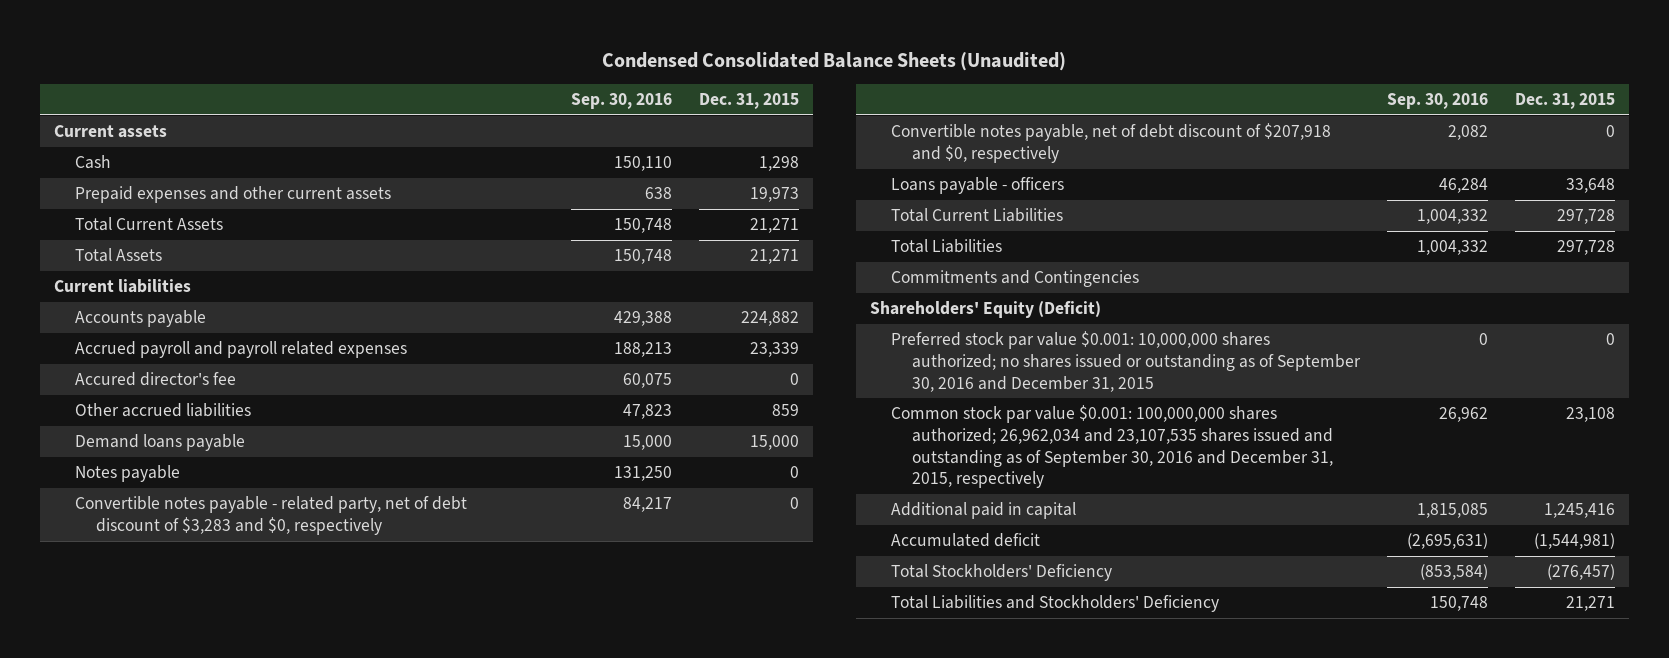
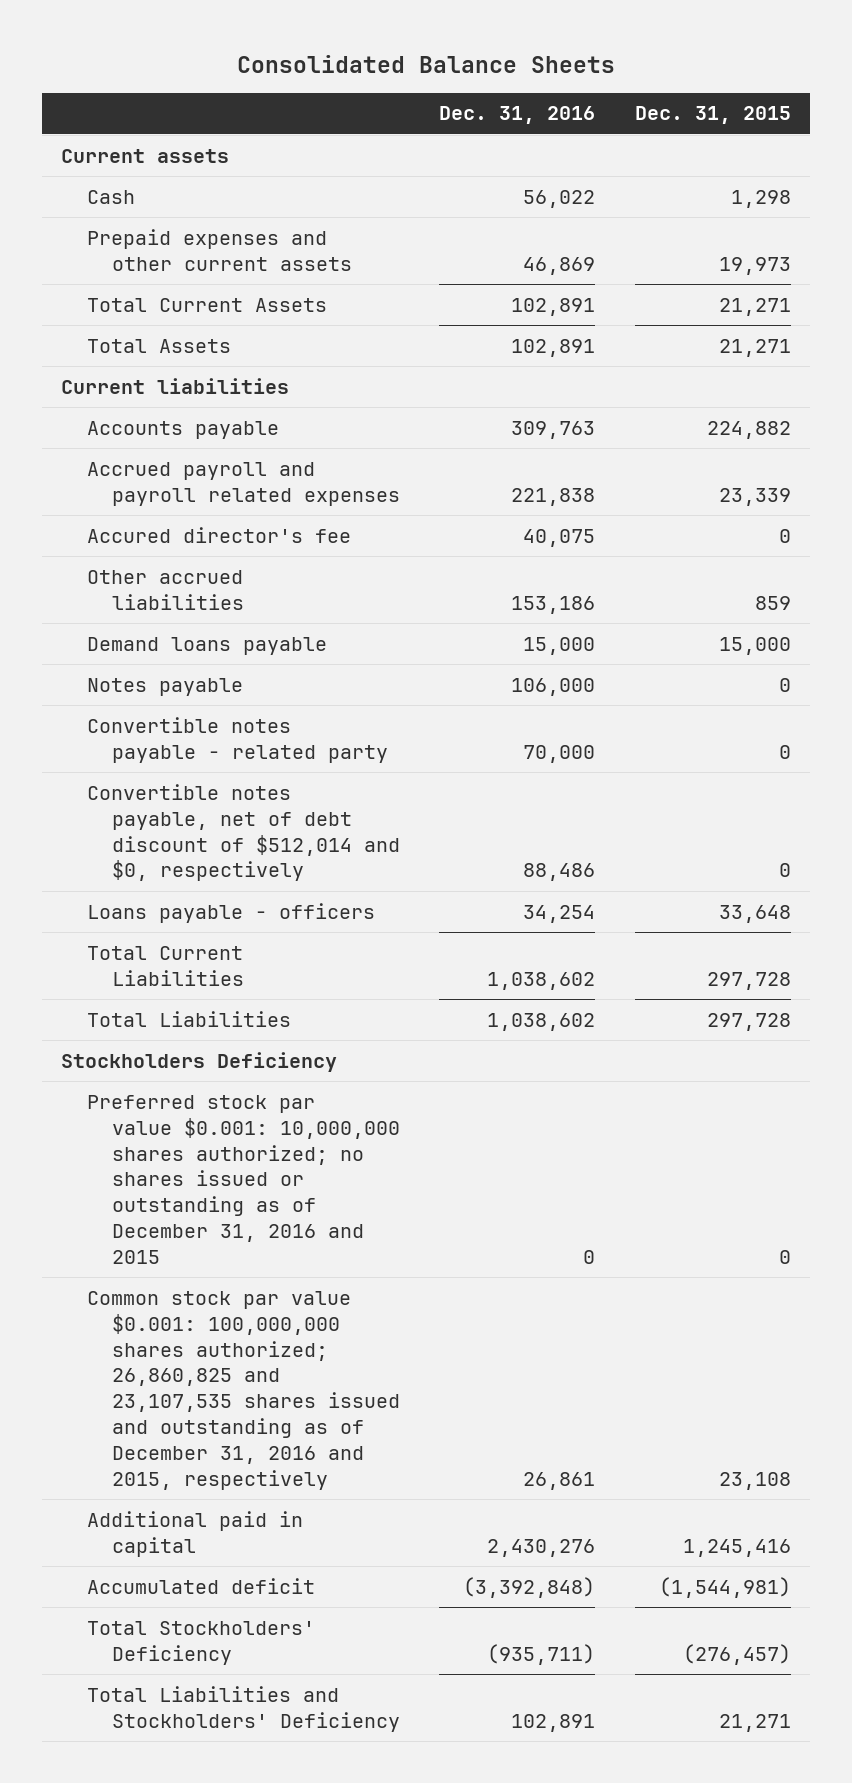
- Condensed Consolidated Balance Sheets (Unaudited)
+ Consolidated Balance Sheets
- | Sep. 30, 2016 | Dec. 31, 2015
+ | Dec. 31, 2016 | Dec. 31, 2015
- Convertible notes payable - related party, net of debt discount of $3,283 and $0, respectively | 84,217 | 0
- Convertible notes payable, net of debt discount of $207,918 and $0, respectively | 2,082 | 0
+ Convertible notes payable - related party | 70,000 | 0
+ Convertible notes payable, net of debt discount of $512,014 and $0, respectively | 88,486 | 0
- Commitments and Contingencies
- Shareholders' Equity (Deficit)
- Preferred stock par value $0.001: 10,000,000 shares authorized; no shares issued or outstanding as of September 30, 2016 and December 31, 2015 | 0 | 0
- Common stock par value $0.001: 100,000,000 shares authorized; 26,962,034 and 23,107,535 shares issued and outstanding as of September 30, 2016 and December 31, 2015, respectively | 26,962 | 23,108
+ Stockholders Deficiency
+ Preferred stock par value $0.001: 10,000,000 shares authorized; no shares issued or outstanding as of December 31, 2016 and 2015 | 0 | 0
+ Common stock par value $0.001: 100,000,000 shares authorized; 26,860,825 and 23,107,535 shares issued and outstanding as of December 31, 2016 and 2015, respectively | 26,861 | 23,108

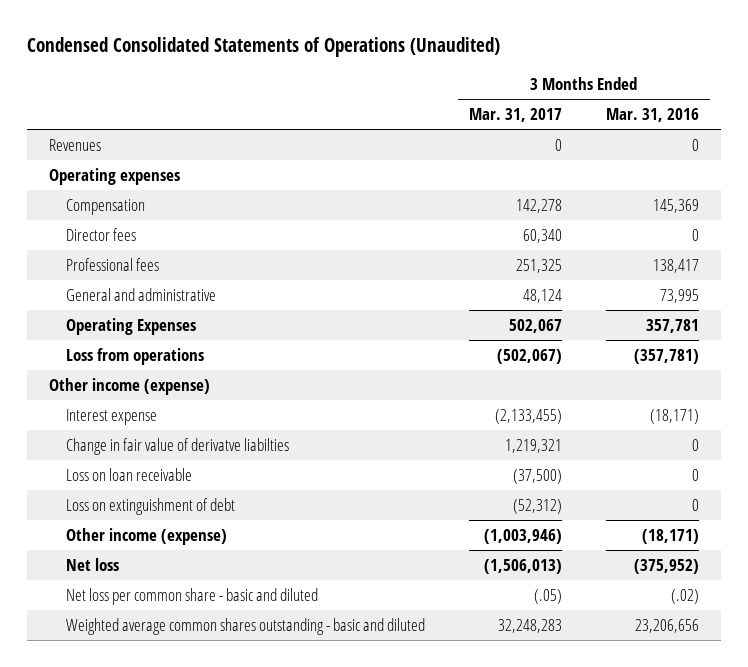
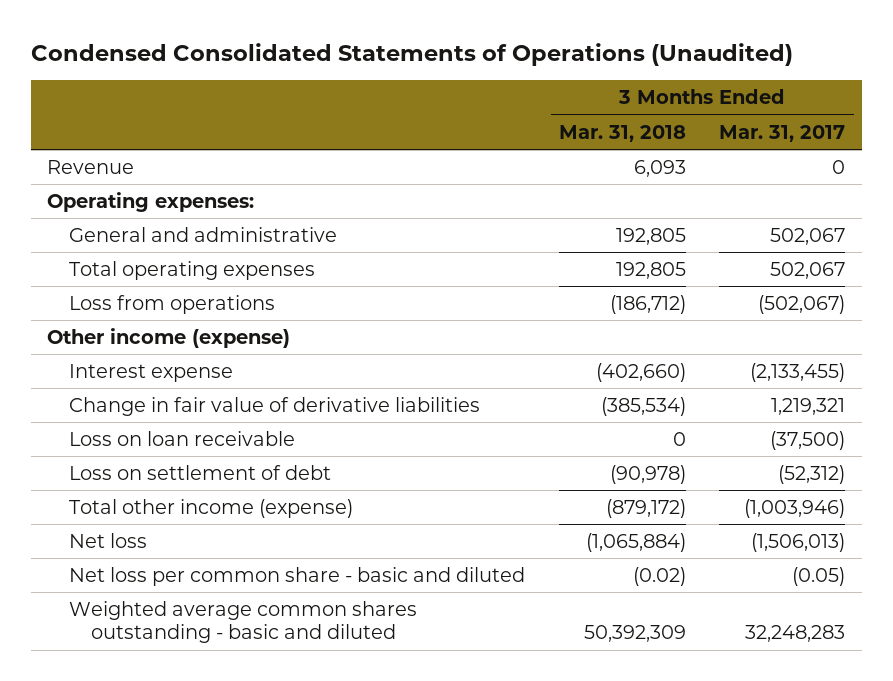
- | 3 Months Ended Mar. 31, 2017 | 3 Months Ended Mar. 31, 2016
+ | 3 Months Ended Mar. 31, 2018 | 3 Months Ended Mar. 31, 2017
- Revenues | 0 | 0
- Operating expenses
- Compensation | 142,278 | 145,369
- Director fees | 60,340 | 0
- Professional fees | 251,325 | 138,417
- General and administrative | 48,124 | 73,995
- Operating Expenses | 502,067 | 357,781
+ Revenue | 6,093 | 0
+ Operating expenses:
+ General and administrative | 192,805 | 502,067
+ Total operating expenses | 192,805 | 502,067
- Change in fair value of derivatve liabilties | 1,219,321 | 0
+ Change in fair value of derivative liabilities | (385,534) | 1,219,321
- Loss on extinguishment of debt | (52,312) | 0
- Other income (expense) | (1,003,946) | (18,171)
+ Loss on settlement of debt | (90,978) | (52,312)
+ Total other income (expense) | (879,172) | (1,003,946)
- Net loss per common share - basic and diluted | (.05) | (.02)
+ Net loss per common share - basic and diluted | (0.02) | (0.05)

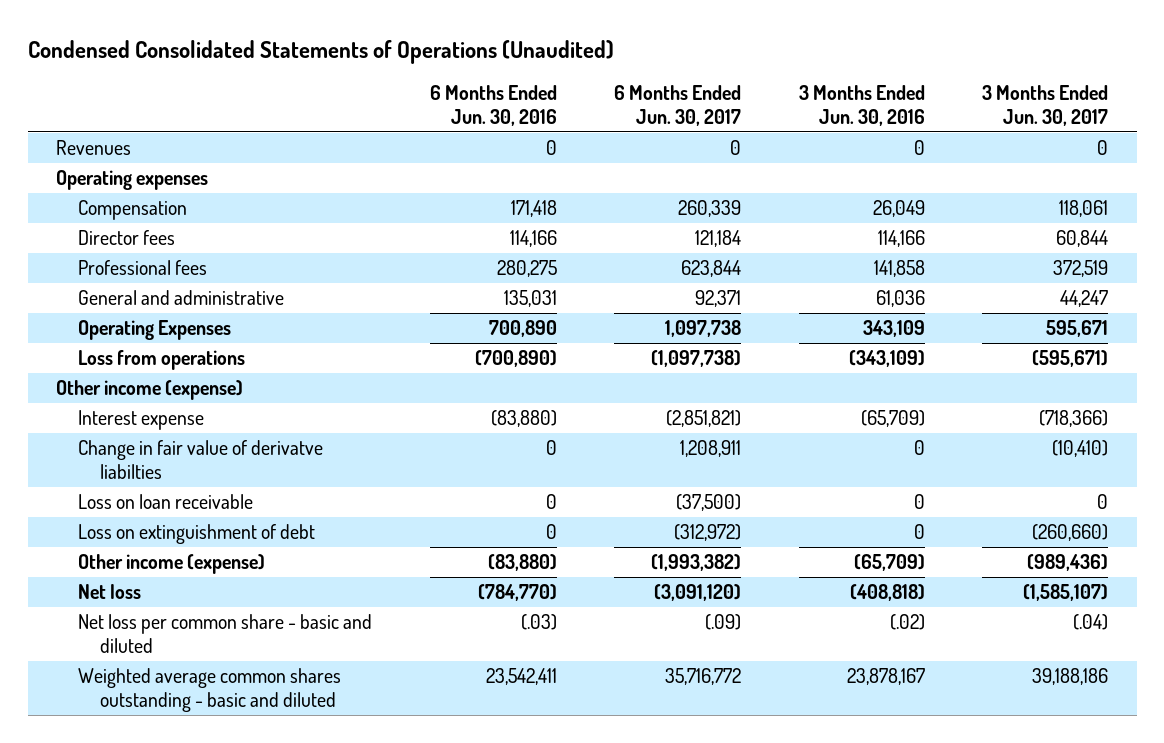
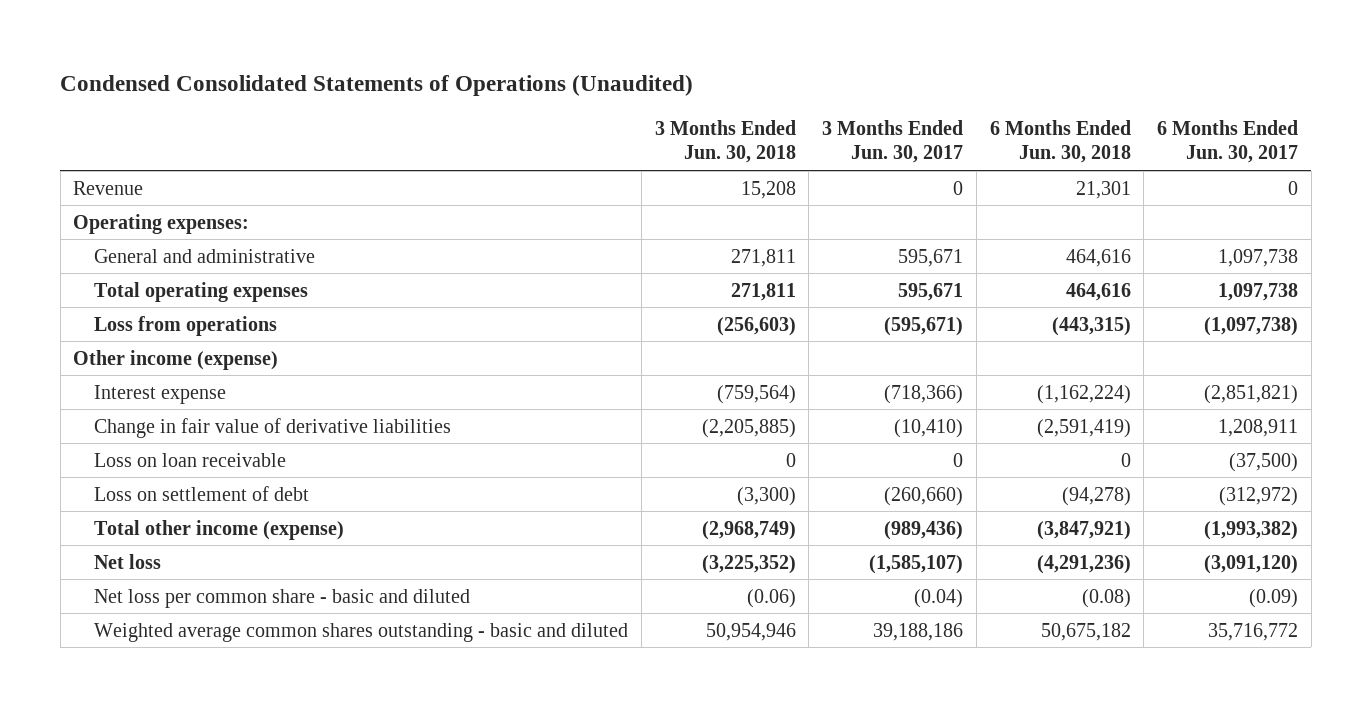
- | 6 Months Ended Jun. 30, 2016 | 6 Months Ended Jun. 30, 2017 | 3 Months Ended Jun. 30, 2016 | 3 Months Ended Jun. 30, 2017
+ | 3 Months Ended Jun. 30, 2018 | 3 Months Ended Jun. 30, 2017 | 6 Months Ended Jun. 30, 2018 | 6 Months Ended Jun. 30, 2017
- Revenues | 0 | 0 | 0 | 0
- Operating expenses
- Compensation | 171,418 | 260,339 | 26,049 | 118,061
- Director fees | 114,166 | 121,184 | 114,166 | 60,844
- Professional fees | 280,275 | 623,844 | 141,858 | 372,519
- General and administrative | 135,031 | 92,371 | 61,036 | 44,247
- Operating Expenses | 700,890 | 1,097,738 | 343,109 | 595,671
+ Revenue | 15,208 | 0 | 21,301 | 0
+ Operating expenses:
+ General and administrative | 271,811 | 595,671 | 464,616 | 1,097,738
+ Total operating expenses | 271,811 | 595,671 | 464,616 | 1,097,738
- Change in fair value of derivatve liabilties | 0 | 1,208,911 | 0 | (10,410)
+ Change in fair value of derivative liabilities | (2,205,885) | (10,410) | (2,591,419) | 1,208,911
- Loss on extinguishment of debt | 0 | (312,972) | 0 | (260,660)
- Other income (expense) | (83,880) | (1,993,382) | (65,709) | (989,436)
+ Loss on settlement of debt | (3,300) | (260,660) | (94,278) | (312,972)
+ Total other income (expense) | (2,968,749) | (989,436) | (3,847,921) | (1,993,382)
- Net loss per common share - basic and diluted | (.03) | (.09) | (.02) | (.04)
+ Net loss per common share - basic and diluted | (0.06) | (0.04) | (0.08) | (0.09)

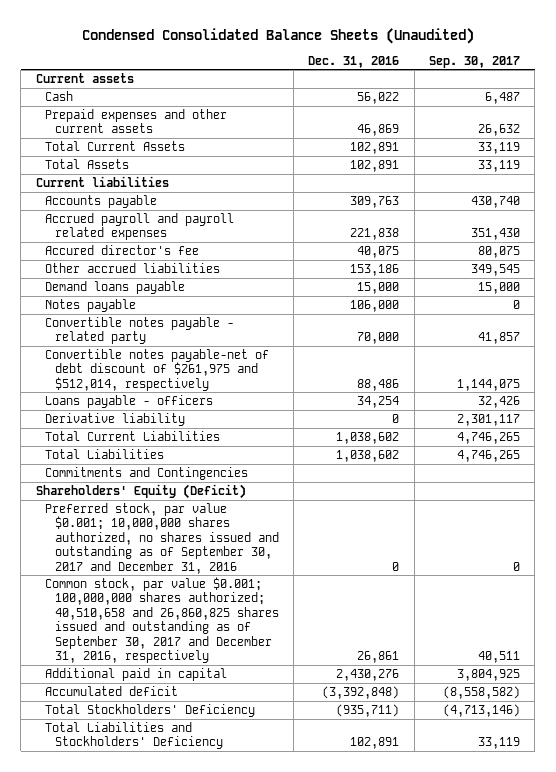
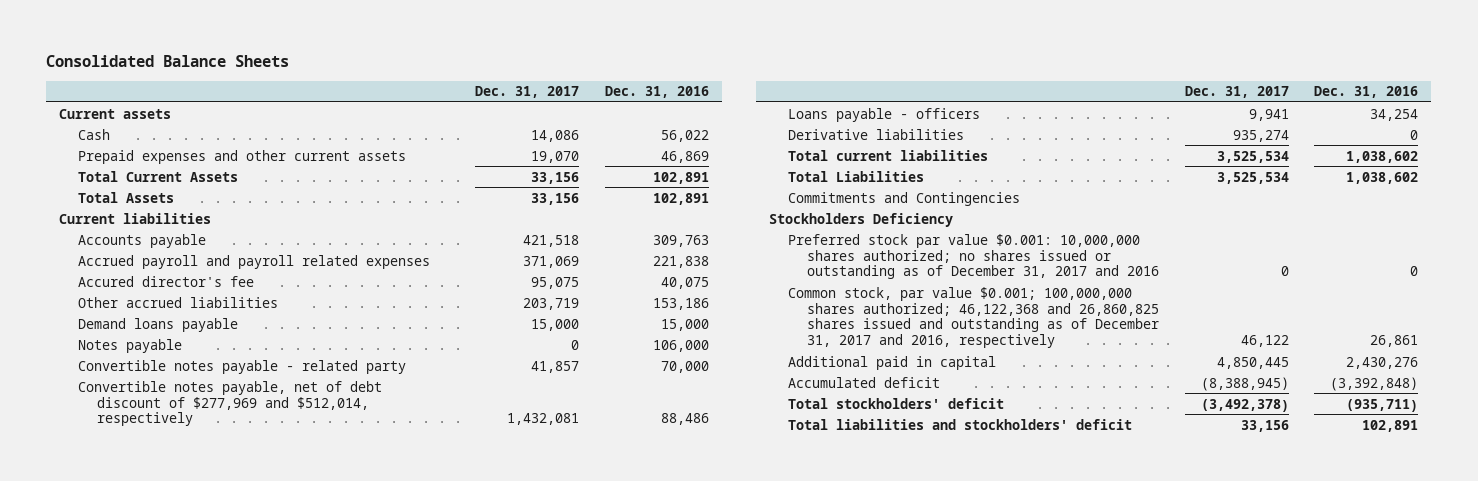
- Condensed Consolidated Balance Sheets (Unaudited)
+ Consolidated Balance Sheets
- | Dec. 31, 2016 | Sep. 30, 2017
+ | Dec. 31, 2017 | Dec. 31, 2016
- Convertible notes payable-net of debt discount of $261,975 and $512,014, respectively | 88,486 | 1,144,075
+ Convertible notes payable, net of debt discount of $277,969 and $512,014, respectively | 1,432,081 | 88,486
- Derivative liability | 0 | 2,301,117
- Total Current Liabilities | 1,038,602 | 4,746,265
+ Derivative liabilities | 935,274 | 0
+ Total current liabilities | 3,525,534 | 1,038,602
- Shareholders' Equity (Deficit)
- Preferred stock, par value $0.001; 10,000,000 shares authorized, no shares issued and outstanding as of September 30, 2017 and December 31, 2016 | 0 | 0
- Common stock, par value $0.001; 100,000,000 shares authorized; 40,510,658 and 26,860,825 shares issued and outstanding as of September 30, 2017 and December 31, 2016, respectively | 26,861 | 40,511
+ Stockholders Deficiency
+ Preferred stock par value $0.001: 10,000,000 shares authorized; no shares issued or outstanding as of December 31, 2017 and 2016 | 0 | 0
+ Common stock, par value $0.001; 100,000,000 shares authorized; 46,122,368 and 26,860,825 shares issued and outstanding as of December 31, 2017 and 2016, respectively | 46,122 | 26,861
- Total Stockholders' Deficiency | (935,711) | (4,713,146)
- Total Liabilities and Stockholders' Deficiency | 102,891 | 33,119
+ Total stockholders' deficit | (3,492,378) | (935,711)
+ Total liabilities and stockholders' deficit | 33,156 | 102,891

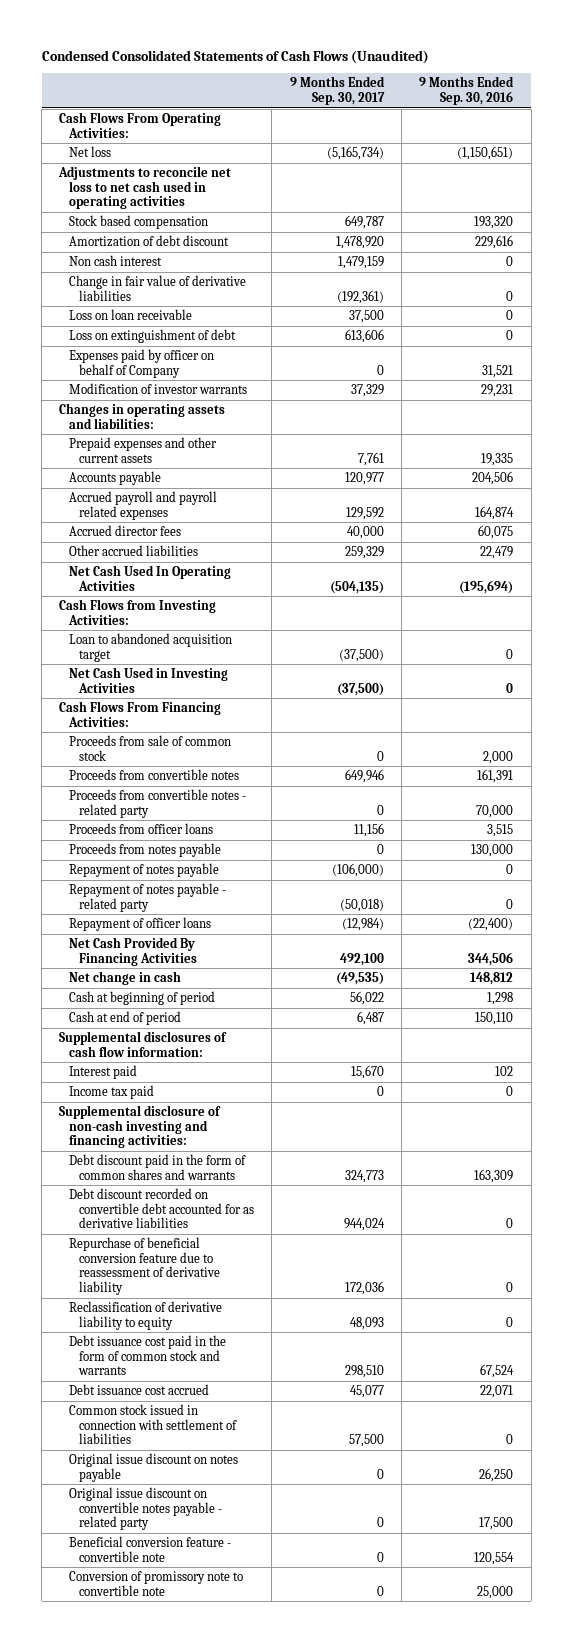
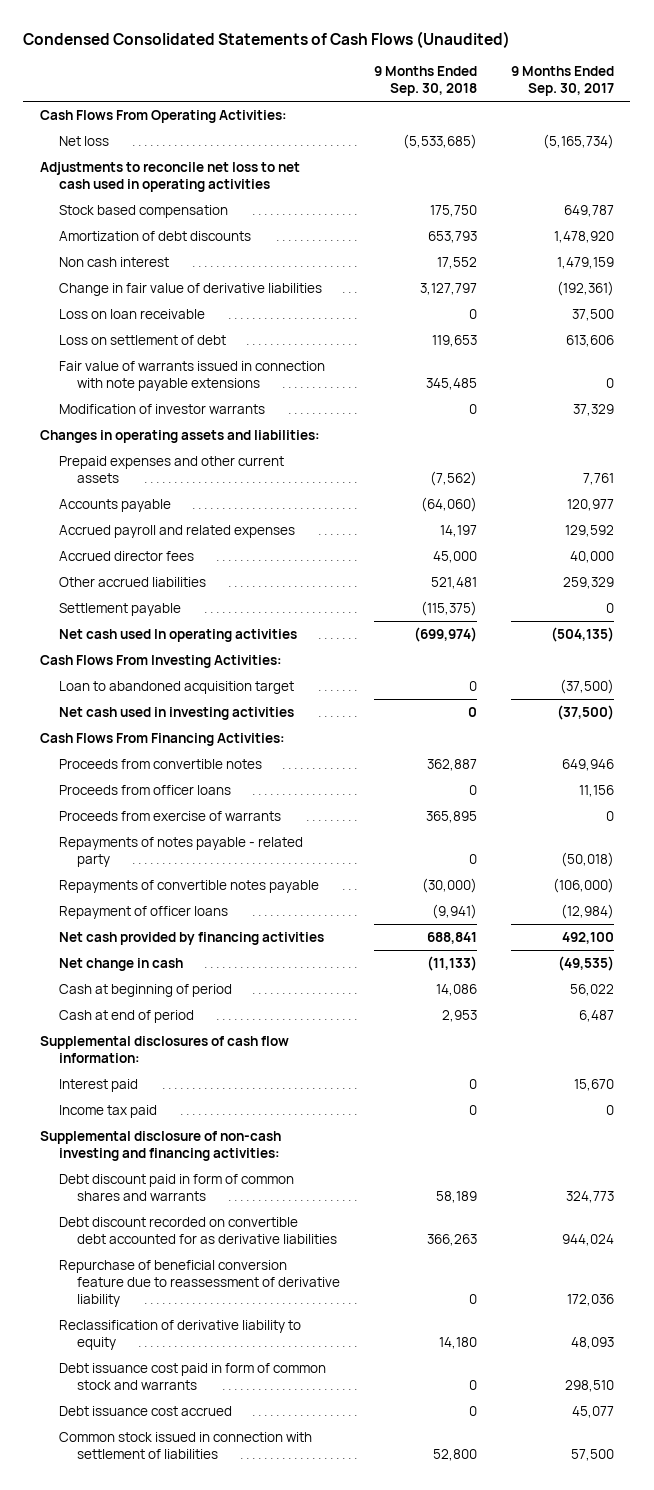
- | 9 Months Ended Sep. 30, 2017 | 9 Months Ended Sep. 30, 2016
+ | 9 Months Ended Sep. 30, 2018 | 9 Months Ended Sep. 30, 2017
- Amortization of debt discount | 1,478,920 | 229,616
+ Amortization of debt discounts | 653,793 | 1,478,920
- Loss on extinguishment of debt | 613,606 | 0
- Expenses paid by officer on behalf of Company | 0 | 31,521
+ Loss on settlement of debt | 119,653 | 613,606
+ Fair value of warrants issued in connection with note payable extensions | 345,485 | 0
- Accrued payroll and payroll related expenses | 129,592 | 164,874
+ Accrued payroll and related expenses | 14,197 | 129,592
- Net Cash Used In Operating Activities | (504,135) | (195,694)
- Cash Flows from Investing Activities:
+ Settlement payable | (115,375) | 0
+ Net cash used In operating activities | (699,974) | (504,135)
+ Cash Flows From Investing Activities:
- Net Cash Used in Investing Activities | (37,500) | 0
+ Net cash used in investing activities | 0 | (37,500)
- Proceeds from sale of common stock | 0 | 2,000
- Proceeds from convertible notes - related party | 0 | 70,000
- Proceeds from notes payable | 0 | 130,000
- Repayment of notes payable | (106,000) | 0
- Repayment of notes payable - related party | (50,018) | 0
+ Proceeds from exercise of warrants | 365,895 | 0
+ Repayments of notes payable - related party | 0 | (50,018)
+ Repayments of convertible notes payable | (30,000) | (106,000)
- Net Cash Provided By Financing Activities | 492,100 | 344,506
+ Net cash provided by financing activities | 688,841 | 492,100
- Debt discount paid in the form of common shares and warrants | 324,773 | 163,309
+ Debt discount paid in form of common shares and warrants | 58,189 | 324,773
- Debt issuance cost paid in the form of common stock and warrants | 298,510 | 67,524
+ Debt issuance cost paid in form of common stock and warrants | 0 | 298,510
- Original issue discount on notes payable | 0 | 26,250
- Original issue discount on convertible notes payable - related party | 0 | 17,500
- Beneficial conversion feature - convertible note | 0 | 120,554
- Conversion of promissory note to convertible note | 0 | 25,000

